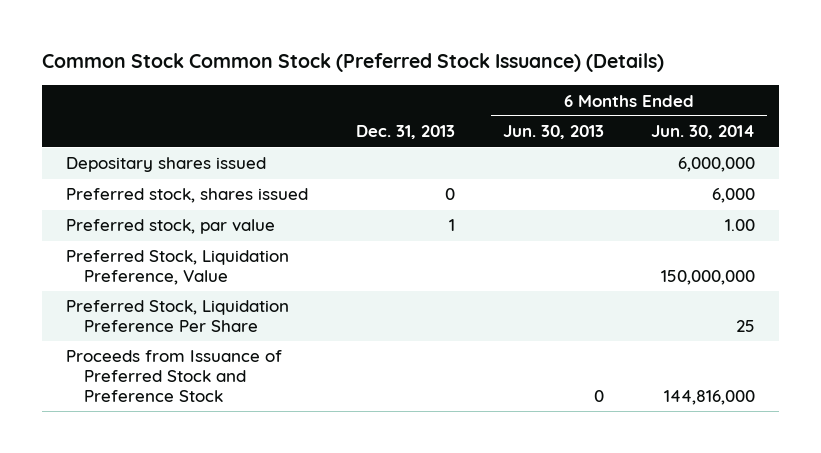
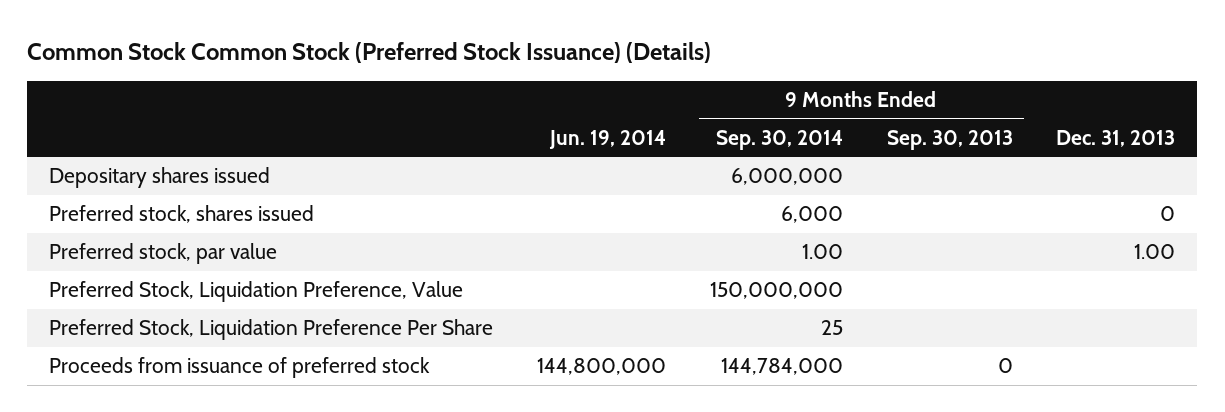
- | Dec. 31, 2013 | 6 Months Ended Jun. 30, 2013 | 6 Months Ended Jun. 30, 2014
+ | Jun. 19, 2014 | 9 Months Ended Sep. 30, 2014 | 9 Months Ended Sep. 30, 2013 | Dec. 31, 2013
- Preferred stock, par value | 1 | | 1.00
+ Preferred stock, par value | | 1.00 | | 1.00
- Proceeds from Issuance of Preferred Stock and Preference Stock | | 0 | 144,816,000
+ Proceeds from issuance of preferred stock | 144,800,000 | 144,784,000 | 0 |

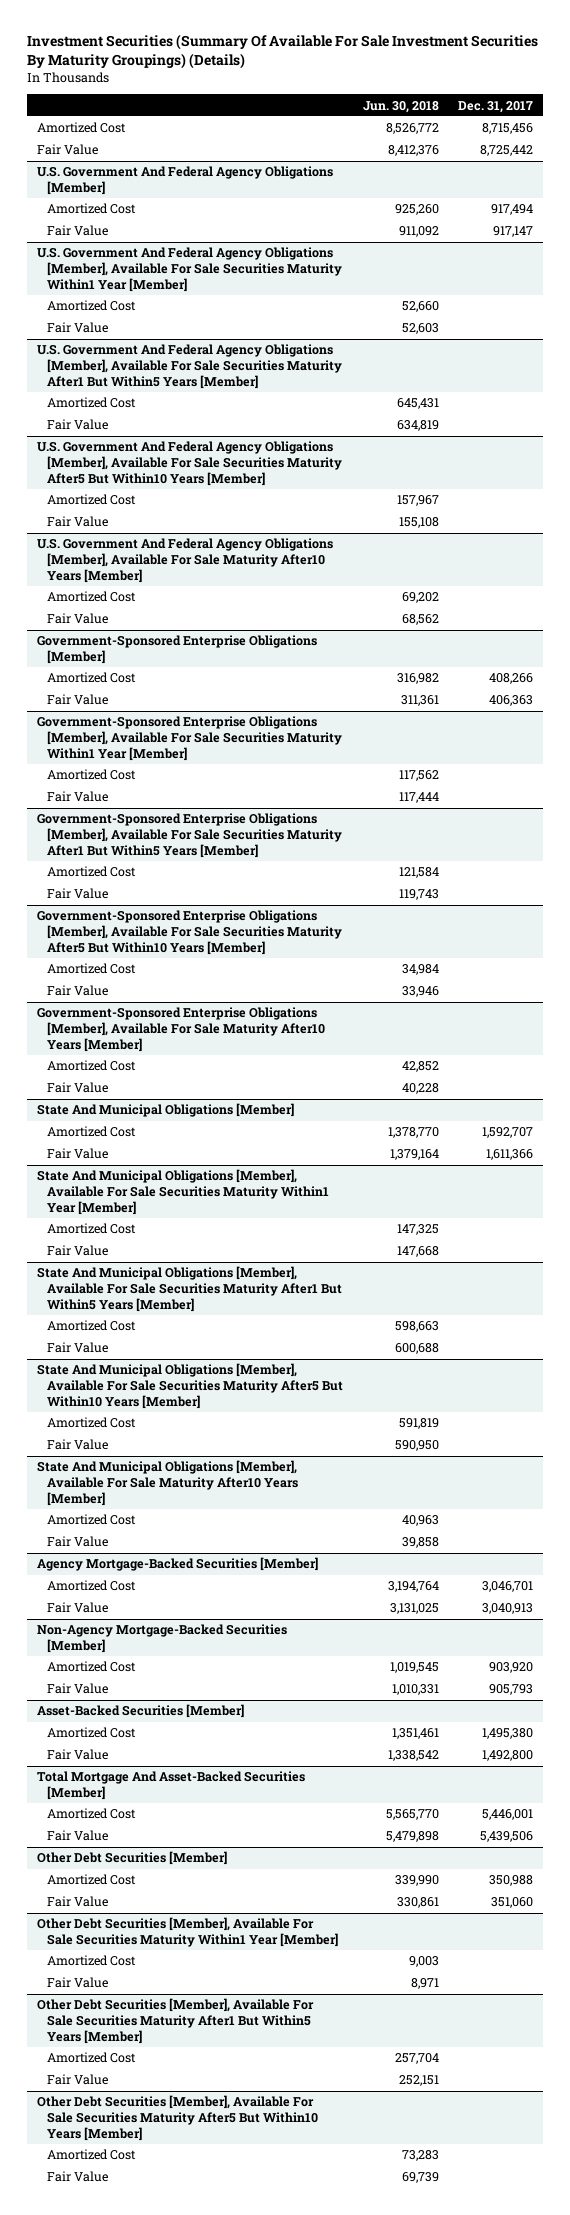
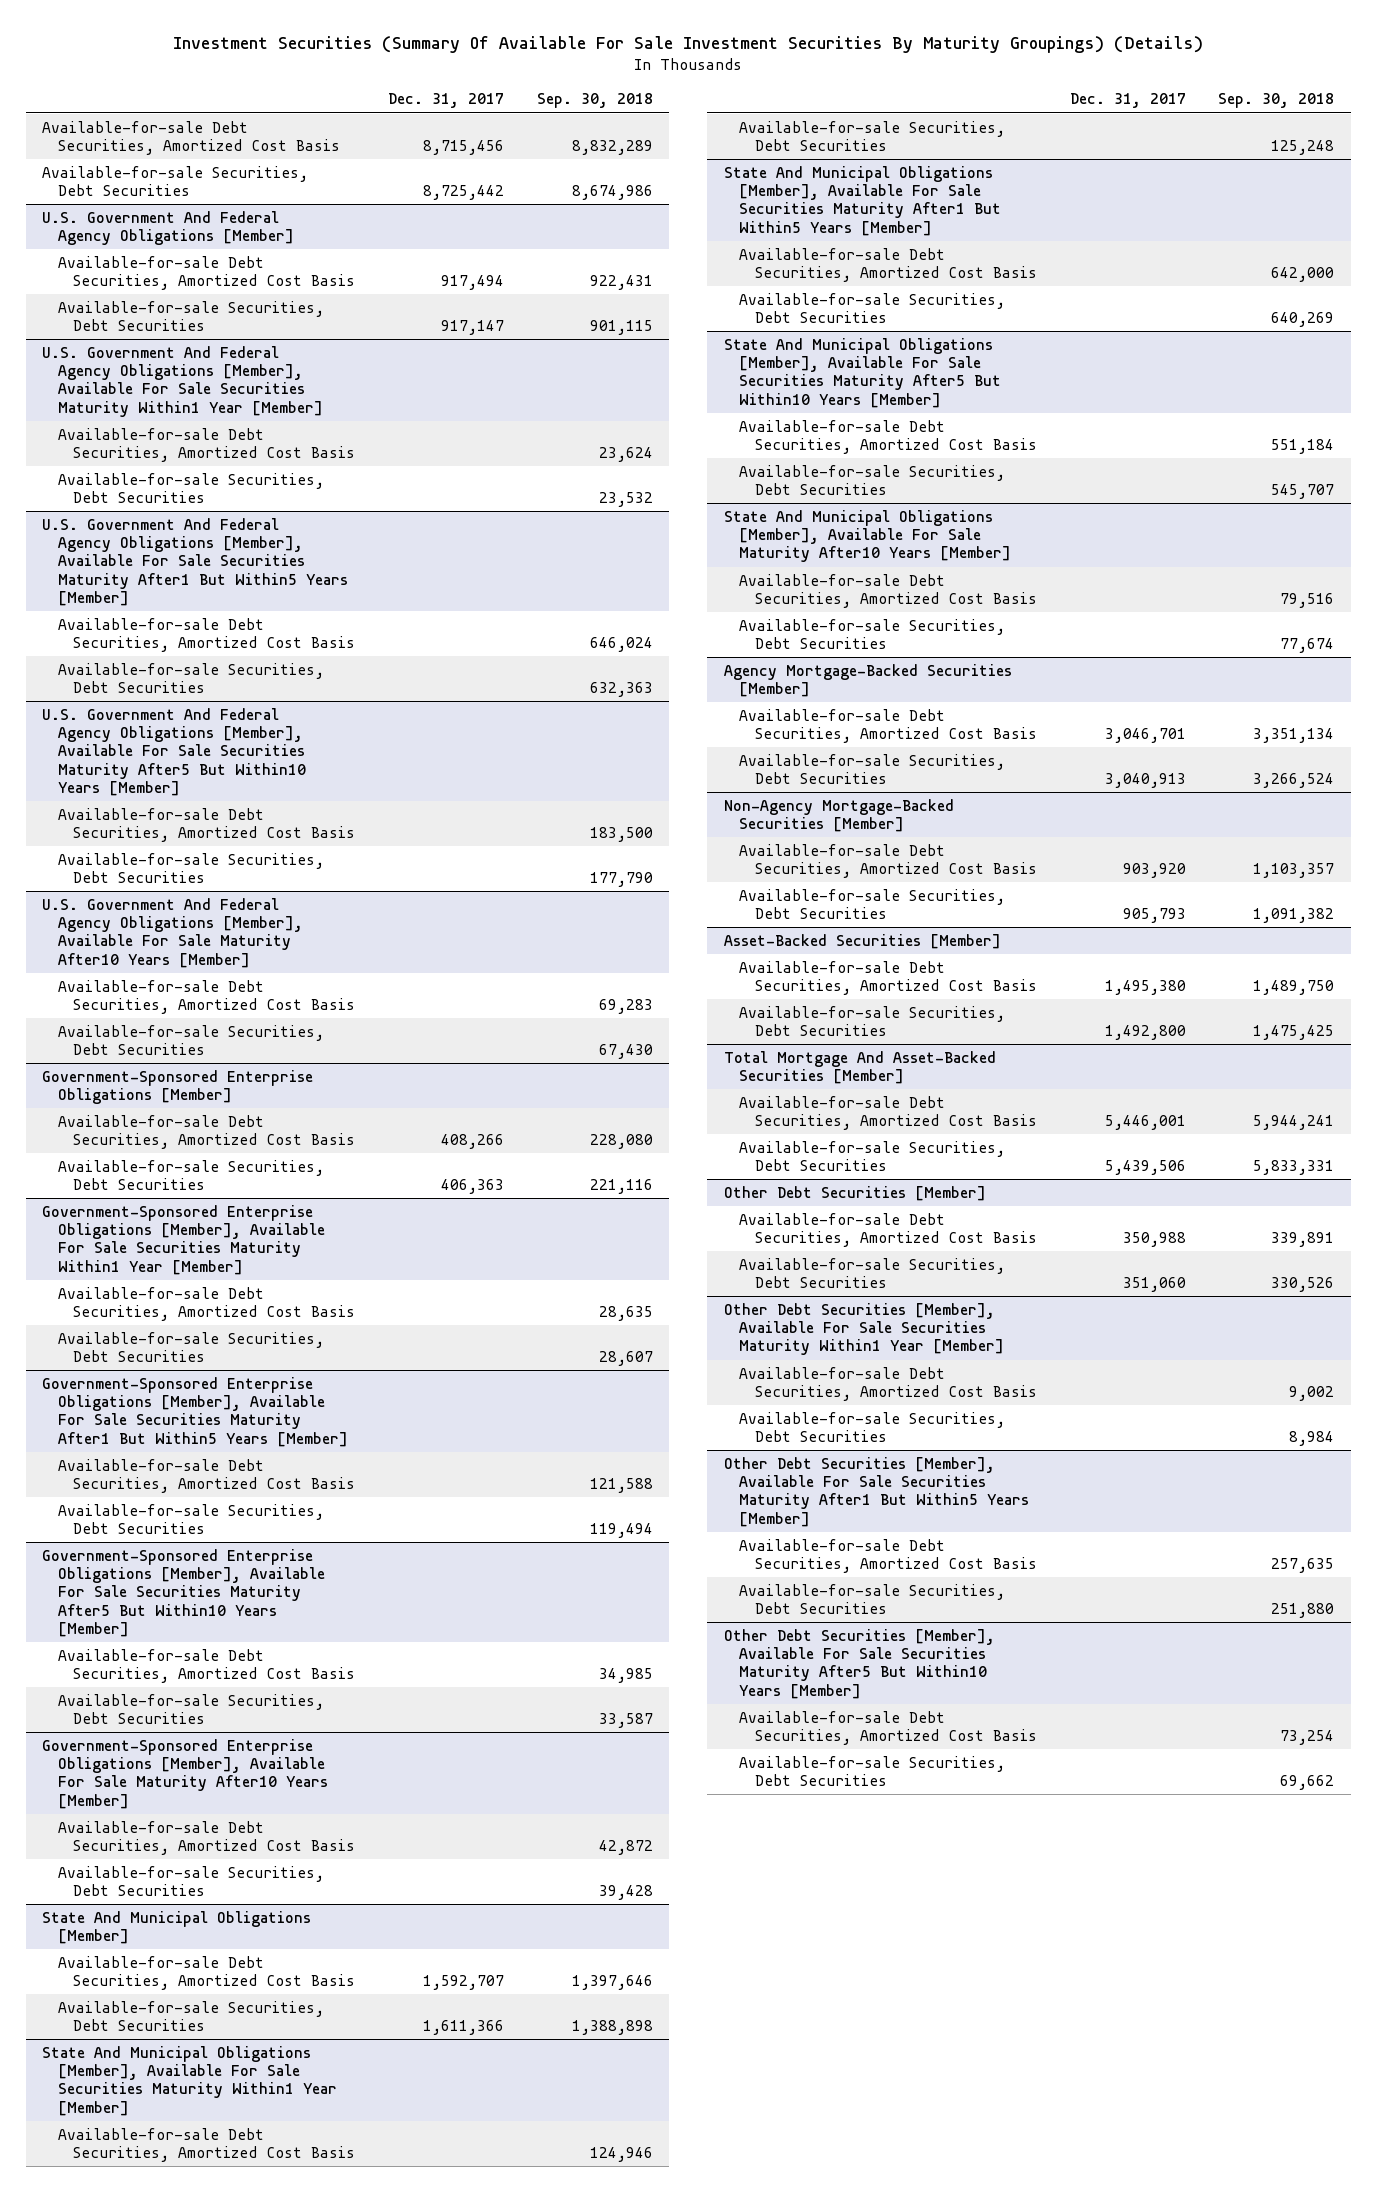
- | Jun. 30, 2018 | Dec. 31, 2017
+ | Dec. 31, 2017 | Sep. 30, 2018
- Amortized Cost | 8,526,772 | 8,715,456
- Fair Value | 8,412,376 | 8,725,442
+ Available-for-sale Debt Securities, Amortized Cost Basis | 8,715,456 | 8,832,289
+ Available-for-sale Securities, Debt Securities | 8,725,442 | 8,674,986
@ U.S. Government And Federal Agency Obligations [Member]
- Amortized Cost | 925,260 | 917,494
- Fair Value | 911,092 | 917,147
+ Available-for-sale Debt Securities, Amortized Cost Basis | 917,494 | 922,431
+ Available-for-sale Securities, Debt Securities | 917,147 | 901,115
@ U.S. Government And Federal Agency Obligations [Member], Available For Sale Securities Maturity Within1 Year [Member]
- Amortized Cost | 52,660 |
- Fair Value | 52,603 |
+ Available-for-sale Debt Securities, Amortized Cost Basis | | 23,624
+ Available-for-sale Securities, Debt Securities | | 23,532
@ U.S. Government And Federal Agency Obligations [Member], Available For Sale Securities Maturity After1 But Within5 Years [Member]
- Amortized Cost | 645,431 |
- Fair Value | 634,819 |
+ Available-for-sale Debt Securities, Amortized Cost Basis | | 646,024
+ Available-for-sale Securities, Debt Securities | | 632,363
@ U.S. Government And Federal Agency Obligations [Member], Available For Sale Securities Maturity After5 But Within10 Years [Member]
- Amortized Cost | 157,967 |
- Fair Value | 155,108 |
+ Available-for-sale Debt Securities, Amortized Cost Basis | | 183,500
+ Available-for-sale Securities, Debt Securities | | 177,790
@ U.S. Government And Federal Agency Obligations [Member], Available For Sale Maturity After10 Years [Member]
- Amortized Cost | 69,202 |
- Fair Value | 68,562 |
+ Available-for-sale Debt Securities, Amortized Cost Basis | | 69,283
+ Available-for-sale Securities, Debt Securities | | 67,430
@ Government-Sponsored Enterprise Obligations [Member]
- Amortized Cost | 316,982 | 408,266
- Fair Value | 311,361 | 406,363
+ Available-for-sale Debt Securities, Amortized Cost Basis | 408,266 | 228,080
+ Available-for-sale Securities, Debt Securities | 406,363 | 221,116
@ Government-Sponsored Enterprise Obligations [Member], Available For Sale Securities Maturity Within1 Year [Member]
- Amortized Cost | 117,562 |
- Fair Value | 117,444 |
+ Available-for-sale Debt Securities, Amortized Cost Basis | | 28,635
+ Available-for-sale Securities, Debt Securities | | 28,607
@ Government-Sponsored Enterprise Obligations [Member], Available For Sale Securities Maturity After1 But Within5 Years [Member]
- Amortized Cost | 121,584 |
- Fair Value | 119,743 |
+ Available-for-sale Debt Securities, Amortized Cost Basis | | 121,588
+ Available-for-sale Securities, Debt Securities | | 119,494
@ Government-Sponsored Enterprise Obligations [Member], Available For Sale Securities Maturity After5 But Within10 Years [Member]
- Amortized Cost | 34,984 |
- Fair Value | 33,946 |
+ Available-for-sale Debt Securities, Amortized Cost Basis | | 34,985
+ Available-for-sale Securities, Debt Securities | | 33,587
@ Government-Sponsored Enterprise Obligations [Member], Available For Sale Maturity After10 Years [Member]
- Amortized Cost | 42,852 |
- Fair Value | 40,228 |
+ Available-for-sale Debt Securities, Amortized Cost Basis | | 42,872
+ Available-for-sale Securities, Debt Securities | | 39,428
@ State And Municipal Obligations [Member]
- Amortized Cost | 1,378,770 | 1,592,707
- Fair Value | 1,379,164 | 1,611,366
+ Available-for-sale Debt Securities, Amortized Cost Basis | 1,592,707 | 1,397,646
+ Available-for-sale Securities, Debt Securities | 1,611,366 | 1,388,898
@ State And Municipal Obligations [Member], Available For Sale Securities Maturity Within1 Year [Member]
- Amortized Cost | 147,325 |
- Fair Value | 147,668 |
+ Available-for-sale Debt Securities, Amortized Cost Basis | | 124,946
+ Available-for-sale Securities, Debt Securities | | 125,248
@ State And Municipal Obligations [Member], Available For Sale Securities Maturity After1 But Within5 Years [Member]
- Amortized Cost | 598,663 |
- Fair Value | 600,688 |
+ Available-for-sale Debt Securities, Amortized Cost Basis | | 642,000
+ Available-for-sale Securities, Debt Securities | | 640,269
@ State And Municipal Obligations [Member], Available For Sale Securities Maturity After5 But Within10 Years [Member]
- Amortized Cost | 591,819 |
- Fair Value | 590,950 |
+ Available-for-sale Debt Securities, Amortized Cost Basis | | 551,184
+ Available-for-sale Securities, Debt Securities | | 545,707
@ State And Municipal Obligations [Member], Available For Sale Maturity After10 Years [Member]
- Amortized Cost | 40,963 |
- Fair Value | 39,858 |
+ Available-for-sale Debt Securities, Amortized Cost Basis | | 79,516
+ Available-for-sale Securities, Debt Securities | | 77,674
@ Agency Mortgage-Backed Securities [Member]
- Amortized Cost | 3,194,764 | 3,046,701
- Fair Value | 3,131,025 | 3,040,913
+ Available-for-sale Debt Securities, Amortized Cost Basis | 3,046,701 | 3,351,134
+ Available-for-sale Securities, Debt Securities | 3,040,913 | 3,266,524
@ Non-Agency Mortgage-Backed Securities [Member]
- Amortized Cost | 1,019,545 | 903,920
- Fair Value | 1,010,331 | 905,793
+ Available-for-sale Debt Securities, Amortized Cost Basis | 903,920 | 1,103,357
+ Available-for-sale Securities, Debt Securities | 905,793 | 1,091,382
@ Asset-Backed Securities [Member]
- Amortized Cost | 1,351,461 | 1,495,380
- Fair Value | 1,338,542 | 1,492,800
+ Available-for-sale Debt Securities, Amortized Cost Basis | 1,495,380 | 1,489,750
+ Available-for-sale Securities, Debt Securities | 1,492,800 | 1,475,425
@ Total Mortgage And Asset-Backed Securities [Member]
- Amortized Cost | 5,565,770 | 5,446,001
- Fair Value | 5,479,898 | 5,439,506
+ Available-for-sale Debt Securities, Amortized Cost Basis | 5,446,001 | 5,944,241
+ Available-for-sale Securities, Debt Securities | 5,439,506 | 5,833,331
@ Other Debt Securities [Member]
- Amortized Cost | 339,990 | 350,988
- Fair Value | 330,861 | 351,060
+ Available-for-sale Debt Securities, Amortized Cost Basis | 350,988 | 339,891
+ Available-for-sale Securities, Debt Securities | 351,060 | 330,526
@ Other Debt Securities [Member], Available For Sale Securities Maturity Within1 Year [Member]
- Amortized Cost | 9,003 |
- Fair Value | 8,971 |
+ Available-for-sale Debt Securities, Amortized Cost Basis | | 9,002
+ Available-for-sale Securities, Debt Securities | | 8,984
@ Other Debt Securities [Member], Available For Sale Securities Maturity After1 But Within5 Years [Member]
- Amortized Cost | 257,704 |
- Fair Value | 252,151 |
+ Available-for-sale Debt Securities, Amortized Cost Basis | | 257,635
+ Available-for-sale Securities, Debt Securities | | 251,880
@ Other Debt Securities [Member], Available For Sale Securities Maturity After5 But Within10 Years [Member]
- Amortized Cost | 73,283 |
- Fair Value | 69,739 |
+ Available-for-sale Debt Securities, Amortized Cost Basis | | 73,254
+ Available-for-sale Securities, Debt Securities | | 69,662

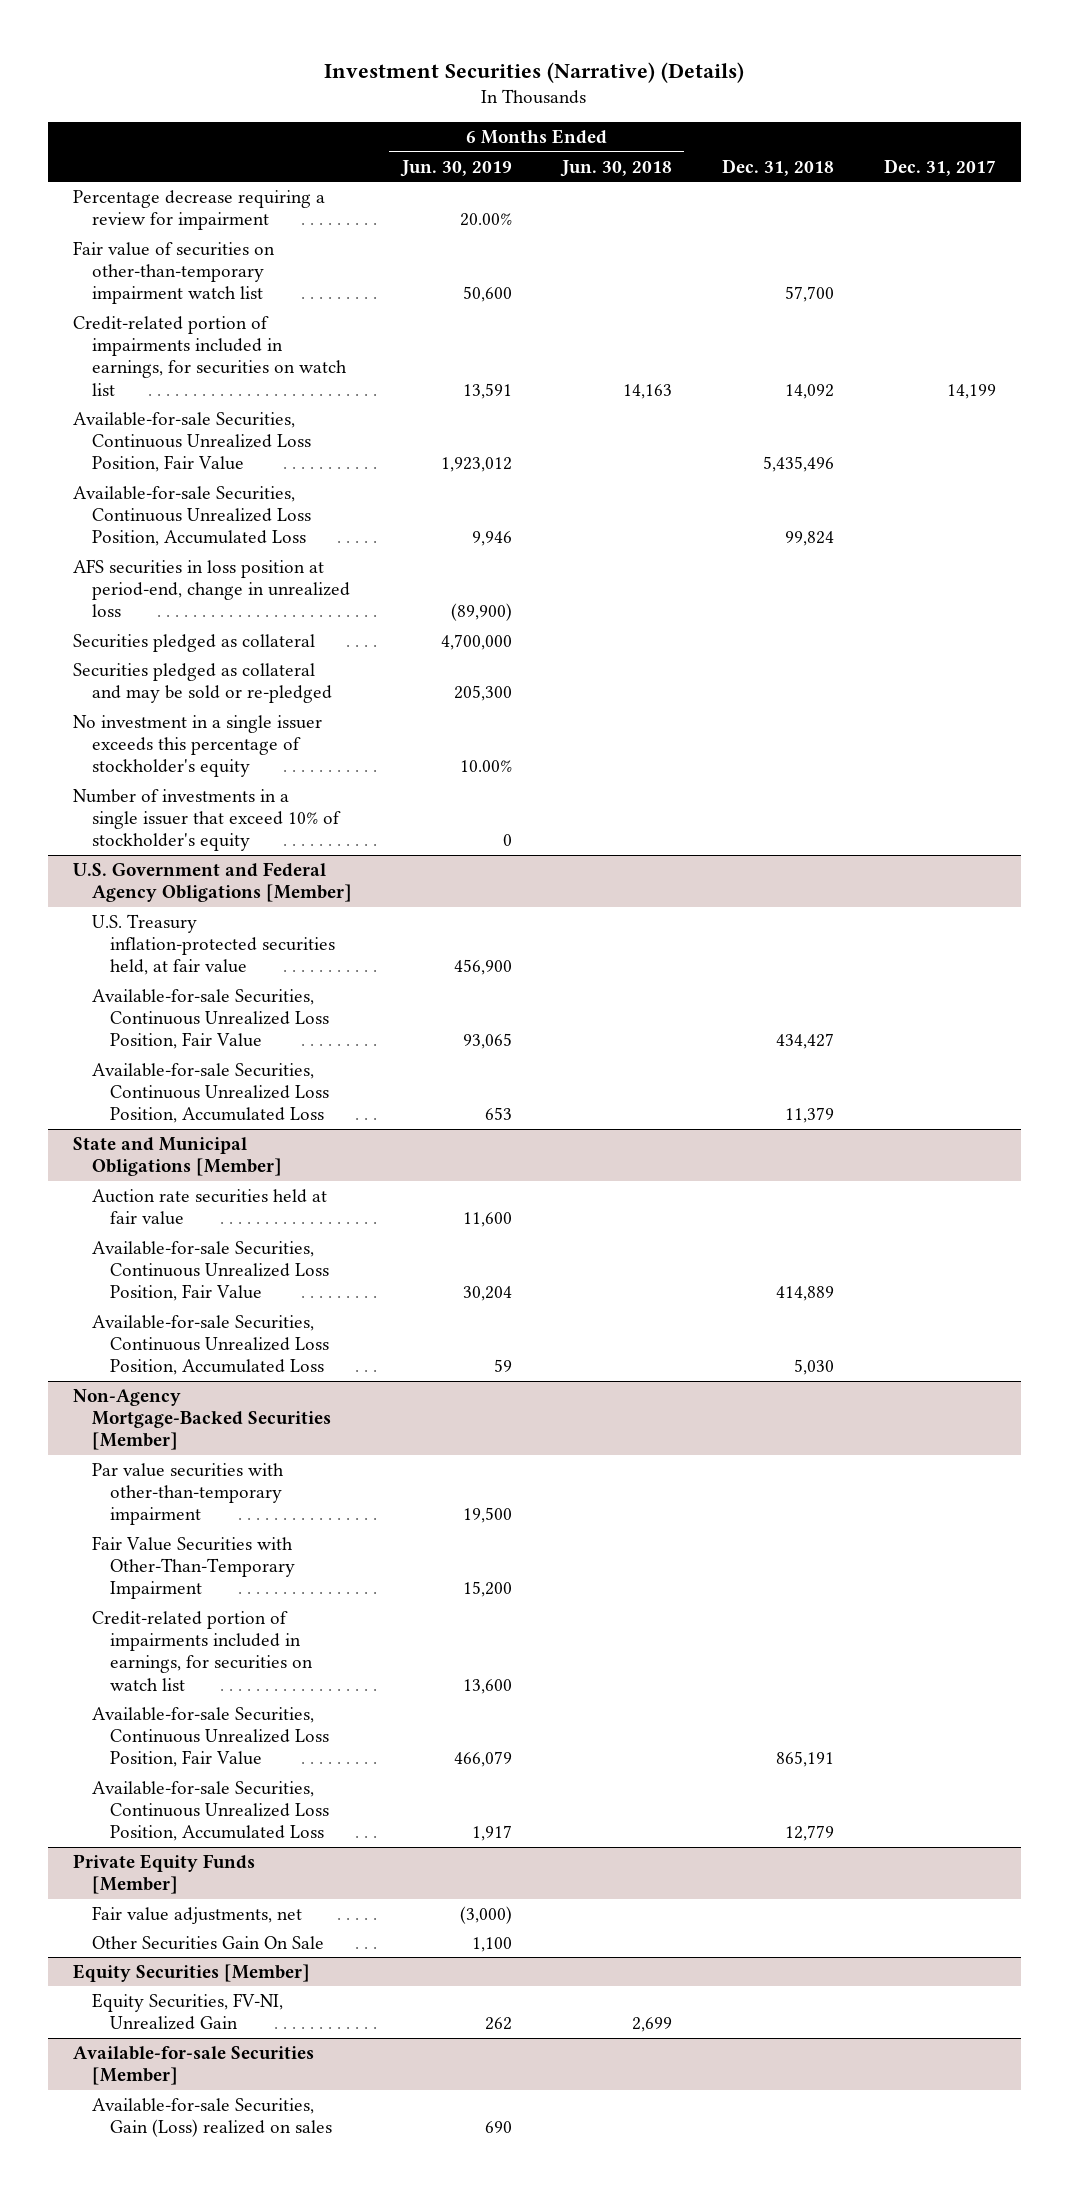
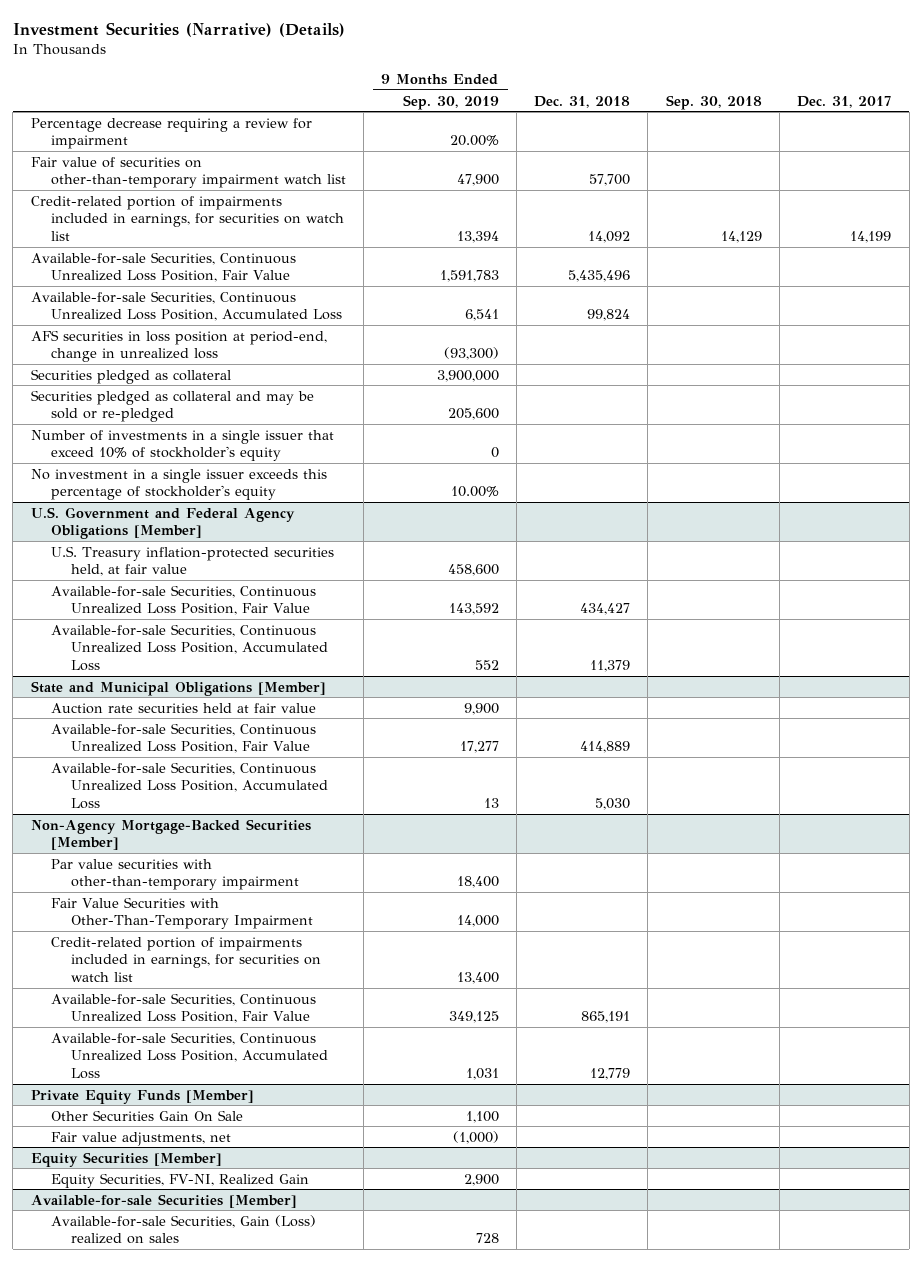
- | 6 Months Ended Jun. 30, 2019 | 6 Months Ended Jun. 30, 2018 | Dec. 31, 2018 | Dec. 31, 2017
+ | 9 Months Ended Sep. 30, 2019 | Dec. 31, 2018 | Sep. 30, 2018 | Dec. 31, 2017
moved down: No investment in a single issuer exceeds this percentage of stockholder's equity | 10.00% | | |
@ Private Equity Funds [Member]
moved down: Fair value adjustments, net | (1,000) | | |
@ Equity Securities [Member]
- Equity Securities, FV-NI, Unrealized Gain | 262 | 2,699 | |
+ Equity Securities, FV-NI, Realized Gain | 2,900 | | |

